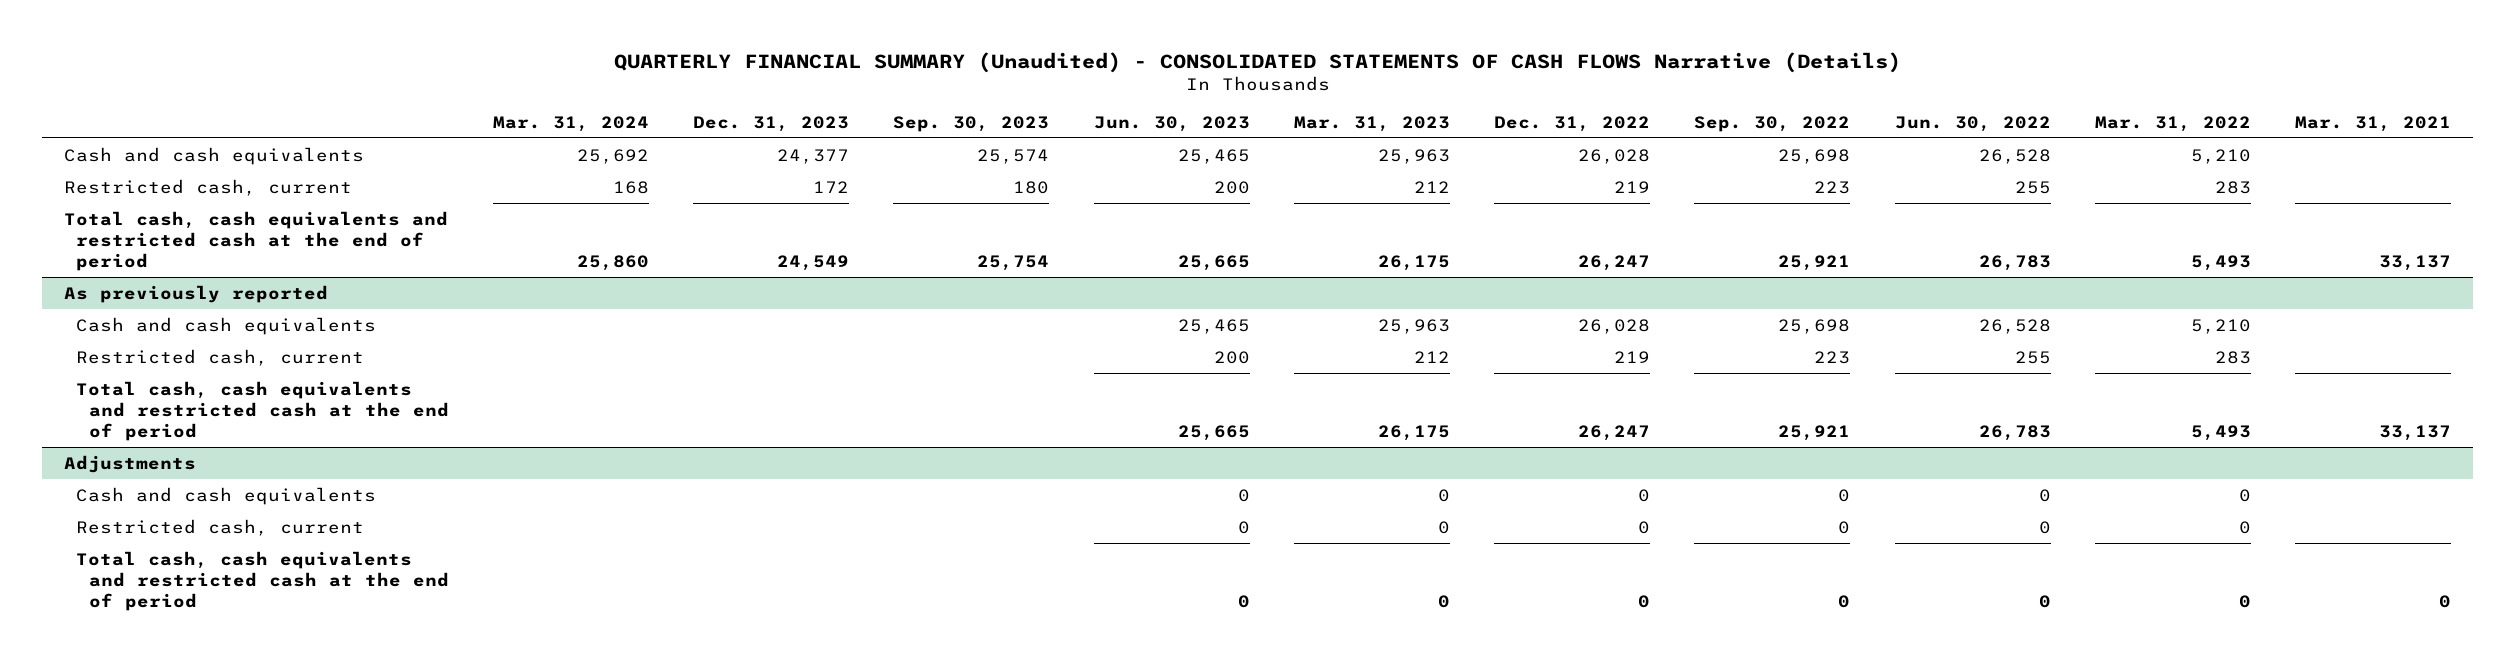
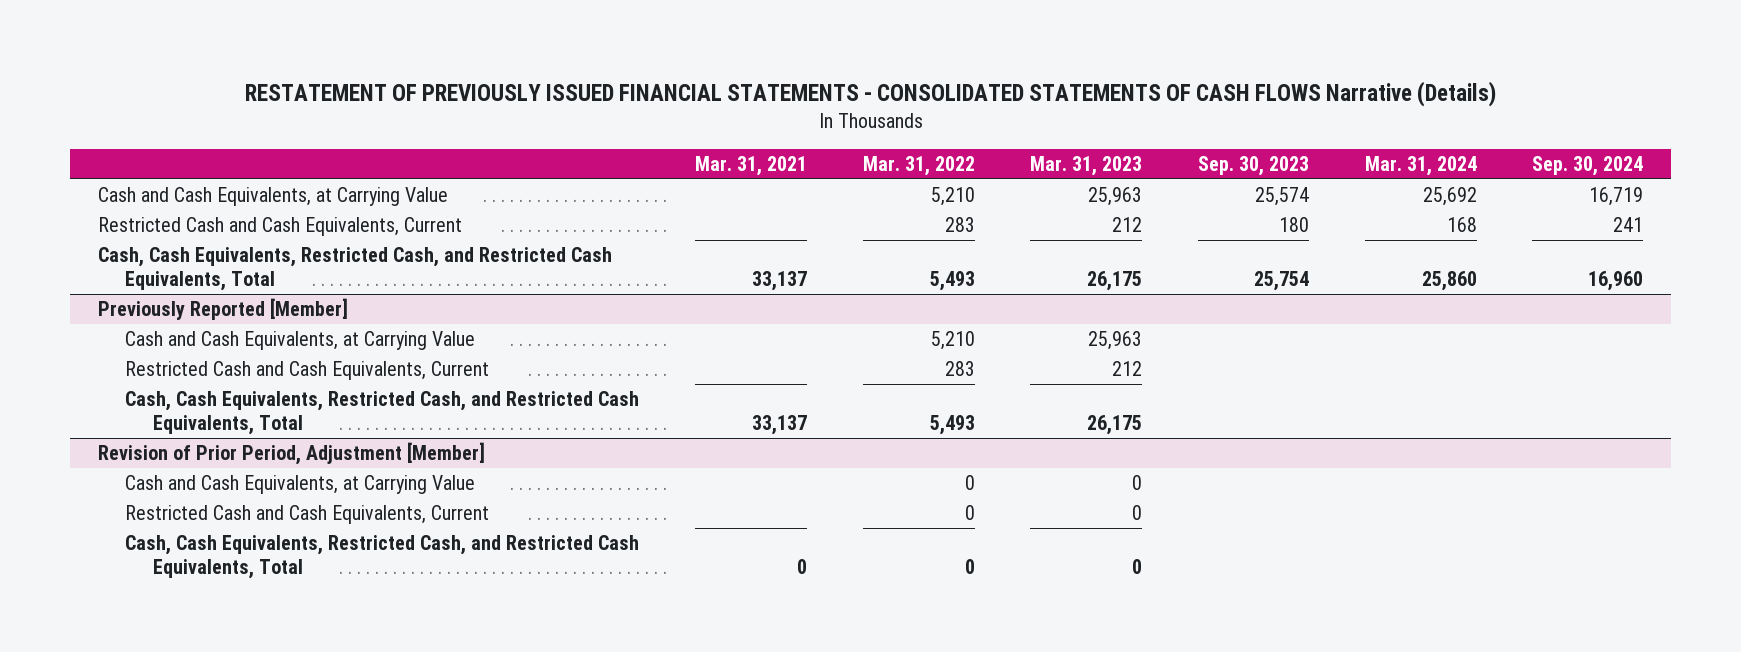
- QUARTERLY FINANCIAL SUMMARY (Unaudited) - CONSOLIDATED STATEMENTS OF CASH FLOWS Narrative (Details)
+ RESTATEMENT OF PREVIOUSLY ISSUED FINANCIAL STATEMENTS - CONSOLIDATED STATEMENTS OF CASH FLOWS Narrative (Details)
- | Mar. 31, 2024 | Dec. 31, 2023 | Sep. 30, 2023 | Jun. 30, 2023 | Mar. 31, 2023 | Dec. 31, 2022 | Sep. 30, 2022 | Jun. 30, 2022 | Mar. 31, 2022 | Mar. 31, 2021
+ | Mar. 31, 2021 | Mar. 31, 2022 | Mar. 31, 2023 | Sep. 30, 2023 | Mar. 31, 2024 | Sep. 30, 2024
- Cash and cash equivalents | 25,692 | 24,377 | 25,574 | 25,465 | 25,963 | 26,028 | 25,698 | 26,528 | 5,210 |
- Restricted cash, current | 168 | 172 | 180 | 200 | 212 | 219 | 223 | 255 | 283 |
- Total cash, cash equivalents and restricted cash at the end of period | 25,860 | 24,549 | 25,754 | 25,665 | 26,175 | 26,247 | 25,921 | 26,783 | 5,493 | 33,137
- As previously reported
- Cash and cash equivalents | | | | 25,465 | 25,963 | 26,028 | 25,698 | 26,528 | 5,210 |
- Restricted cash, current | | | | 200 | 212 | 219 | 223 | 255 | 283 |
- Total cash, cash equivalents and restricted cash at the end of period | | | | 25,665 | 26,175 | 26,247 | 25,921 | 26,783 | 5,493 | 33,137
- Adjustments
- Cash and cash equivalents | | | | 0 | 0 | 0 | 0 | 0 | 0 |
- Restricted cash, current | | | | 0 | 0 | 0 | 0 | 0 | 0 |
- Total cash, cash equivalents and restricted cash at the end of period | | | | 0 | 0 | 0 | 0 | 0 | 0 | 0
+ Cash and Cash Equivalents, at Carrying Value | | 5,210 | 25,963 | 25,574 | 25,692 | 16,719
+ Restricted Cash and Cash Equivalents, Current | | 283 | 212 | 180 | 168 | 241
+ Cash, Cash Equivalents, Restricted Cash, and Restricted Cash Equivalents, Total | 33,137 | 5,493 | 26,175 | 25,754 | 25,860 | 16,960
+ Previously Reported [Member]
+ Cash and Cash Equivalents, at Carrying Value | | 5,210 | 25,963 | | |
+ Restricted Cash and Cash Equivalents, Current | | 283 | 212 | | |
+ Cash, Cash Equivalents, Restricted Cash, and Restricted Cash Equivalents, Total | 33,137 | 5,493 | 26,175 | | |
+ Revision of Prior Period, Adjustment [Member]
+ Cash and Cash Equivalents, at Carrying Value | | 0 | 0 | | |
+ Restricted Cash and Cash Equivalents, Current | | 0 | 0 | | |
+ Cash, Cash Equivalents, Restricted Cash, and Restricted Cash Equivalents, Total | 0 | 0 | 0 | | |

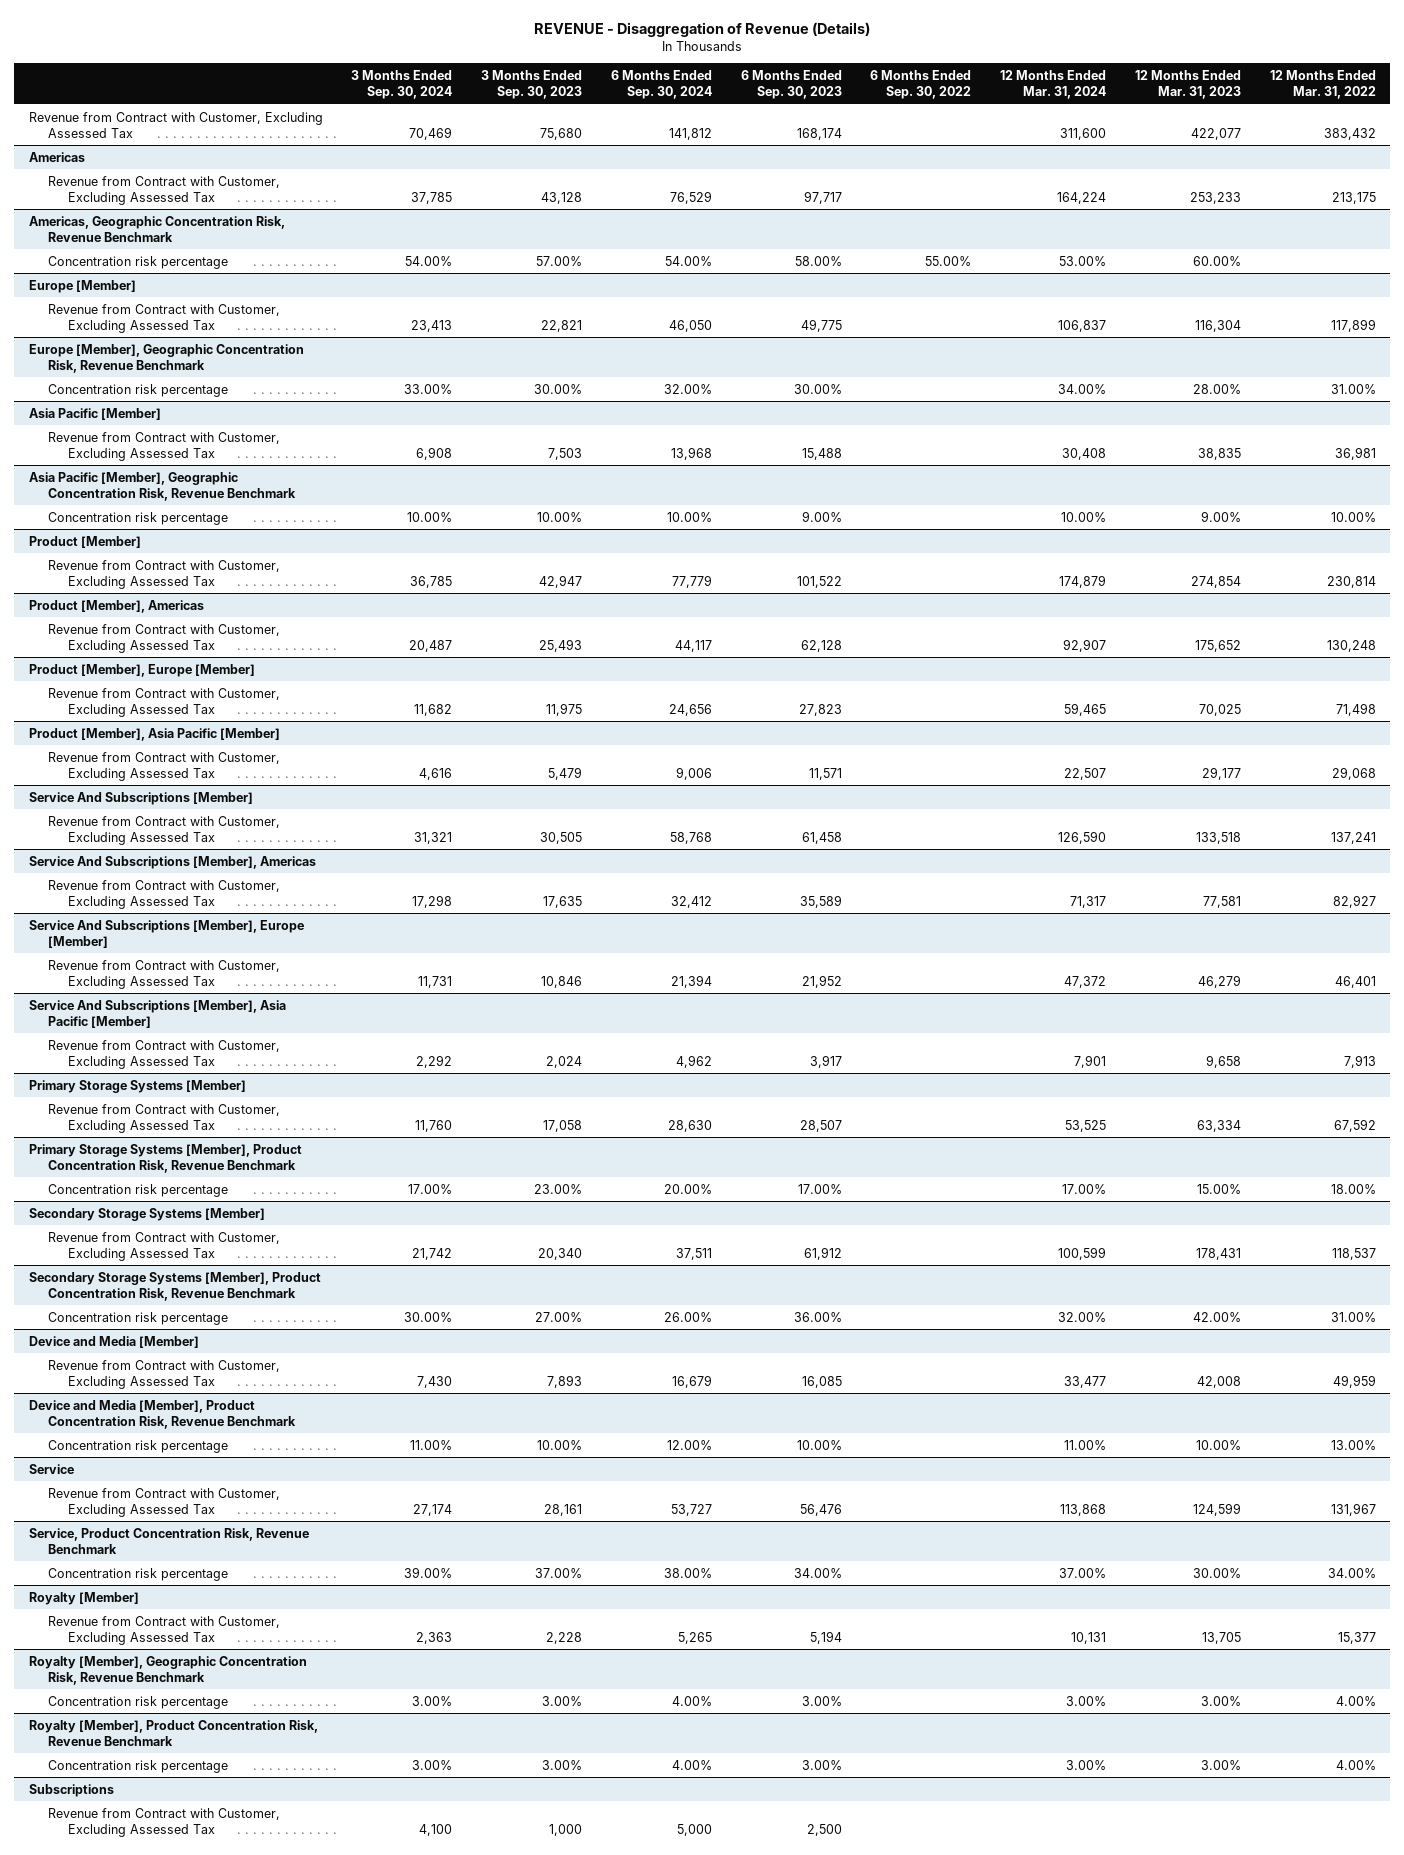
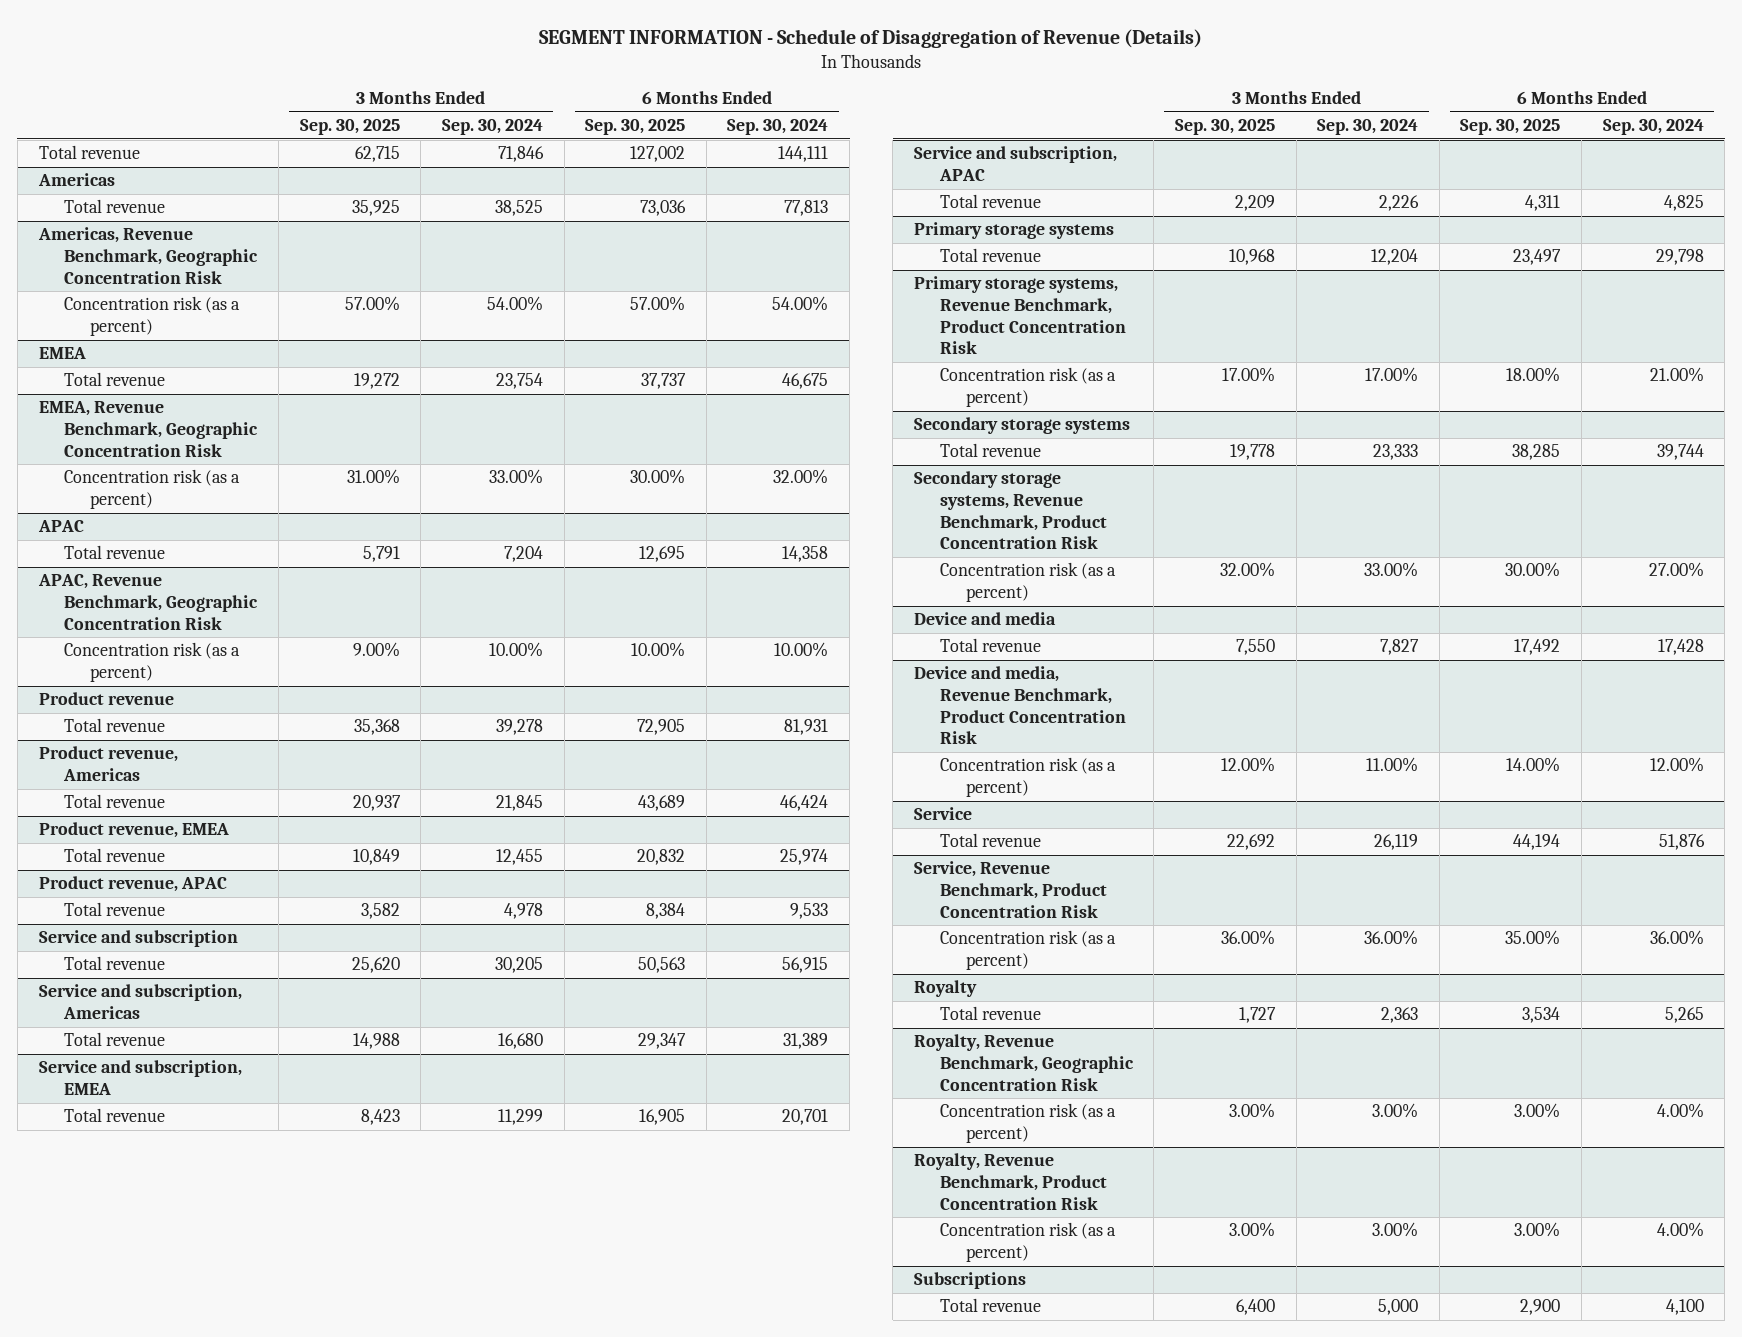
- REVENUE - Disaggregation of Revenue (Details)
+ SEGMENT INFORMATION - Schedule of Disaggregation of Revenue (Details)
- | 3 Months Ended Sep. 30, 2024 | 3 Months Ended Sep. 30, 2023 | 6 Months Ended Sep. 30, 2024 | 6 Months Ended Sep. 30, 2023 | 6 Months Ended Sep. 30, 2022 | 12 Months Ended Mar. 31, 2024 | 12 Months Ended Mar. 31, 2023 | 12 Months Ended Mar. 31, 2022
+ | 3 Months Ended Sep. 30, 2025 | 3 Months Ended Sep. 30, 2024 | 6 Months Ended Sep. 30, 2025 | 6 Months Ended Sep. 30, 2024
- Revenue from Contract with Customer, Excluding Assessed Tax | 70,469 | 75,680 | 141,812 | 168,174 | | 311,600 | 422,077 | 383,432
+ Total revenue | 62,715 | 71,846 | 127,002 | 144,111
@ Americas
- Revenue from Contract with Customer, Excluding Assessed Tax | 37,785 | 43,128 | 76,529 | 97,717 | | 164,224 | 253,233 | 213,175
- Americas, Geographic Concentration Risk, Revenue Benchmark
- Concentration risk percentage | 54.00% | 57.00% | 54.00% | 58.00% | 55.00% | 53.00% | 60.00% |
- Europe [Member]
- Revenue from Contract with Customer, Excluding Assessed Tax | 23,413 | 22,821 | 46,050 | 49,775 | | 106,837 | 116,304 | 117,899
- Europe [Member], Geographic Concentration Risk, Revenue Benchmark
- Concentration risk percentage | 33.00% | 30.00% | 32.00% | 30.00% | | 34.00% | 28.00% | 31.00%
- Asia Pacific [Member]
- Revenue from Contract with Customer, Excluding Assessed Tax | 6,908 | 7,503 | 13,968 | 15,488 | | 30,408 | 38,835 | 36,981
- Asia Pacific [Member], Geographic Concentration Risk, Revenue Benchmark
- Concentration risk percentage | 10.00% | 10.00% | 10.00% | 9.00% | | 10.00% | 9.00% | 10.00%
- Product [Member]
- Revenue from Contract with Customer, Excluding Assessed Tax | 36,785 | 42,947 | 77,779 | 101,522 | | 174,879 | 274,854 | 230,814
- Product [Member], Americas
- Revenue from Contract with Customer, Excluding Assessed Tax | 20,487 | 25,493 | 44,117 | 62,128 | | 92,907 | 175,652 | 130,248
- Product [Member], Europe [Member]
- Revenue from Contract with Customer, Excluding Assessed Tax | 11,682 | 11,975 | 24,656 | 27,823 | | 59,465 | 70,025 | 71,498
- Product [Member], Asia Pacific [Member]
- Revenue from Contract with Customer, Excluding Assessed Tax | 4,616 | 5,479 | 9,006 | 11,571 | | 22,507 | 29,177 | 29,068
- Service And Subscriptions [Member]
- Revenue from Contract with Customer, Excluding Assessed Tax | 31,321 | 30,505 | 58,768 | 61,458 | | 126,590 | 133,518 | 137,241
- Service And Subscriptions [Member], Americas
- Revenue from Contract with Customer, Excluding Assessed Tax | 17,298 | 17,635 | 32,412 | 35,589 | | 71,317 | 77,581 | 82,927
- Service And Subscriptions [Member], Europe [Member]
- Revenue from Contract with Customer, Excluding Assessed Tax | 11,731 | 10,846 | 21,394 | 21,952 | | 47,372 | 46,279 | 46,401
- Service And Subscriptions [Member], Asia Pacific [Member]
- Revenue from Contract with Customer, Excluding Assessed Tax | 2,292 | 2,024 | 4,962 | 3,917 | | 7,901 | 9,658 | 7,913
- Primary Storage Systems [Member]
- Revenue from Contract with Customer, Excluding Assessed Tax | 11,760 | 17,058 | 28,630 | 28,507 | | 53,525 | 63,334 | 67,592
- Primary Storage Systems [Member], Product Concentration Risk, Revenue Benchmark
- Concentration risk percentage | 17.00% | 23.00% | 20.00% | 17.00% | | 17.00% | 15.00% | 18.00%
- Secondary Storage Systems [Member]
- Revenue from Contract with Customer, Excluding Assessed Tax | 21,742 | 20,340 | 37,511 | 61,912 | | 100,599 | 178,431 | 118,537
- Secondary Storage Systems [Member], Product Concentration Risk, Revenue Benchmark
- Concentration risk percentage | 30.00% | 27.00% | 26.00% | 36.00% | | 32.00% | 42.00% | 31.00%
- Device and Media [Member]
- Revenue from Contract with Customer, Excluding Assessed Tax | 7,430 | 7,893 | 16,679 | 16,085 | | 33,477 | 42,008 | 49,959
- Device and Media [Member], Product Concentration Risk, Revenue Benchmark
- Concentration risk percentage | 11.00% | 10.00% | 12.00% | 10.00% | | 11.00% | 10.00% | 13.00%
@ Americas
+ Total revenue | 35,925 | 38,525 | 73,036 | 77,813
+ Americas, Revenue Benchmark, Geographic Concentration Risk
+ Concentration risk (as a percent) | 57.00% | 54.00% | 57.00% | 54.00%
+ EMEA
+ Total revenue | 19,272 | 23,754 | 37,737 | 46,675
+ EMEA, Revenue Benchmark, Geographic Concentration Risk
+ Concentration risk (as a percent) | 31.00% | 33.00% | 30.00% | 32.00%
+ APAC
+ Total revenue | 5,791 | 7,204 | 12,695 | 14,358
+ APAC, Revenue Benchmark, Geographic Concentration Risk
+ Concentration risk (as a percent) | 9.00% | 10.00% | 10.00% | 10.00%
+ Product revenue
+ Total revenue | 35,368 | 39,278 | 72,905 | 81,931
+ Product revenue, Americas
+ Total revenue | 20,937 | 21,845 | 43,689 | 46,424
+ Product revenue, EMEA
+ Total revenue | 10,849 | 12,455 | 20,832 | 25,974
+ Product revenue, APAC
+ Total revenue | 3,582 | 4,978 | 8,384 | 9,533
+ Service and subscription
+ Total revenue | 25,620 | 30,205 | 50,563 | 56,915
+ Service and subscription, Americas
+ Total revenue | 14,988 | 16,680 | 29,347 | 31,389
+ Service and subscription, EMEA
+ Total revenue | 8,423 | 11,299 | 16,905 | 20,701
+ Service and subscription, APAC
+ Total revenue | 2,209 | 2,226 | 4,311 | 4,825
+ Primary storage systems
+ Total revenue | 10,968 | 12,204 | 23,497 | 29,798
+ Primary storage systems, Revenue Benchmark, Product Concentration Risk
+ Concentration risk (as a percent) | 17.00% | 17.00% | 18.00% | 21.00%
+ Secondary storage systems
+ Total revenue | 19,778 | 23,333 | 38,285 | 39,744
+ Secondary storage systems, Revenue Benchmark, Product Concentration Risk
+ Concentration risk (as a percent) | 32.00% | 33.00% | 30.00% | 27.00%
+ Device and media
+ Total revenue | 7,550 | 7,827 | 17,492 | 17,428
+ Device and media, Revenue Benchmark, Product Concentration Risk
+ Concentration risk (as a percent) | 12.00% | 11.00% | 14.00% | 12.00%
@ Service
- Revenue from Contract with Customer, Excluding Assessed Tax | 27,174 | 28,161 | 53,727 | 56,476 | | 113,868 | 124,599 | 131,967
- Service, Product Concentration Risk, Revenue Benchmark
- Concentration risk percentage | 39.00% | 37.00% | 38.00% | 34.00% | | 37.00% | 30.00% | 34.00%
- Royalty [Member]
- Revenue from Contract with Customer, Excluding Assessed Tax | 2,363 | 2,228 | 5,265 | 5,194 | | 10,131 | 13,705 | 15,377
- Royalty [Member], Geographic Concentration Risk, Revenue Benchmark
- Concentration risk percentage | 3.00% | 3.00% | 4.00% | 3.00% | | 3.00% | 3.00% | 4.00%
- Royalty [Member], Product Concentration Risk, Revenue Benchmark
- Concentration risk percentage | 3.00% | 3.00% | 4.00% | 3.00% | | 3.00% | 3.00% | 4.00%
@ Service
+ Total revenue | 22,692 | 26,119 | 44,194 | 51,876
+ Service, Revenue Benchmark, Product Concentration Risk
+ Concentration risk (as a percent) | 36.00% | 36.00% | 35.00% | 36.00%
+ Royalty
+ Total revenue | 1,727 | 2,363 | 3,534 | 5,265
+ Royalty, Revenue Benchmark, Geographic Concentration Risk
+ Concentration risk (as a percent) | 3.00% | 3.00% | 3.00% | 4.00%
+ Royalty, Revenue Benchmark, Product Concentration Risk
+ Concentration risk (as a percent) | 3.00% | 3.00% | 3.00% | 4.00%
@ Subscriptions
- Revenue from Contract with Customer, Excluding Assessed Tax | 4,100 | 1,000 | 5,000 | 2,500 | | | |
+ Total revenue | 6,400 | 5,000 | 2,900 | 4,100

